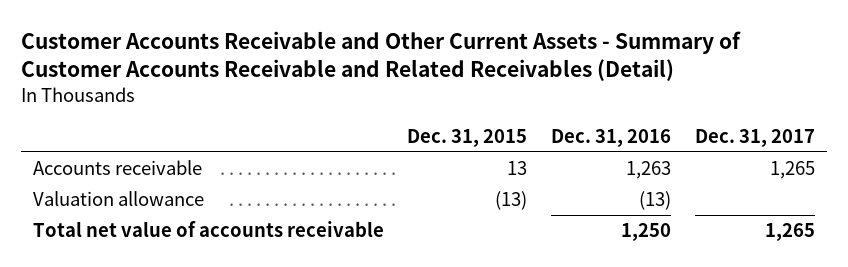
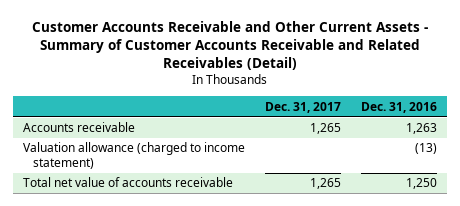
- | Dec. 31, 2015 | Dec. 31, 2016 | Dec. 31, 2017
+ | Dec. 31, 2017 | Dec. 31, 2016
- Valuation allowance | (13) | (13) |
+ Valuation allowance (charged to income statement) | | (13)

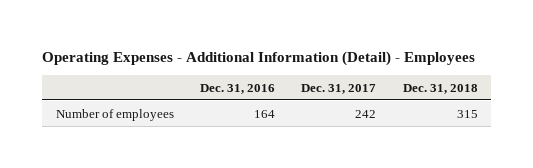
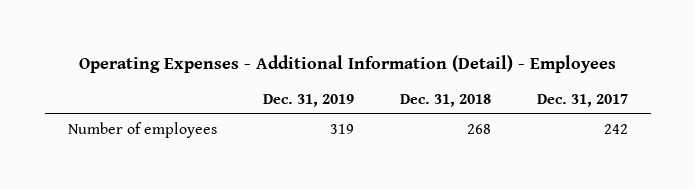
- | Dec. 31, 2016 | Dec. 31, 2017 | Dec. 31, 2018
+ | Dec. 31, 2019 | Dec. 31, 2018 | Dec. 31, 2017
- Number of employees | 164 | 242 | 315
+ Number of employees | 319 | 268 | 242

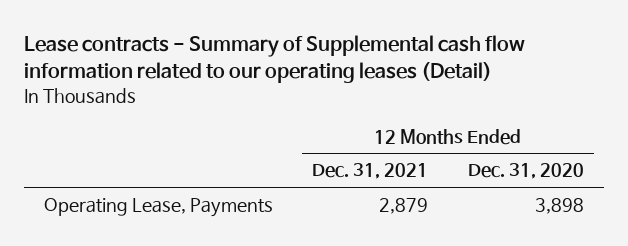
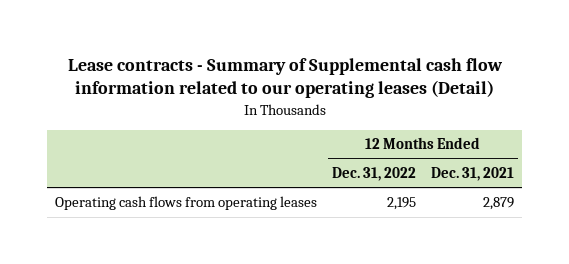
- | 12 Months Ended Dec. 31, 2021 | 12 Months Ended Dec. 31, 2020
+ | 12 Months Ended Dec. 31, 2022 | 12 Months Ended Dec. 31, 2021
- Operating Lease, Payments | 2,879 | 3,898
+ Operating cash flows from operating leases | 2,195 | 2,879

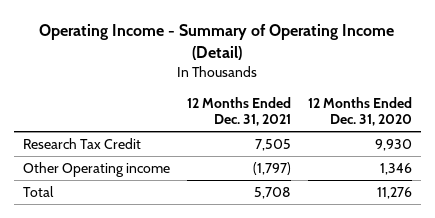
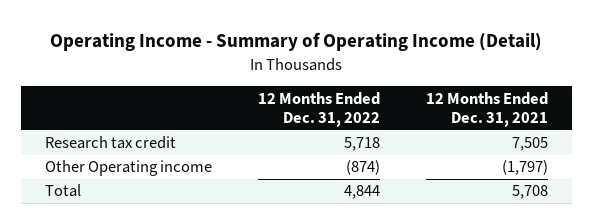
- | 12 Months Ended Dec. 31, 2021 | 12 Months Ended Dec. 31, 2020
+ | 12 Months Ended Dec. 31, 2022 | 12 Months Ended Dec. 31, 2021
- Research Tax Credit | 7,505 | 9,930
+ Research tax credit | 5,718 | 7,505

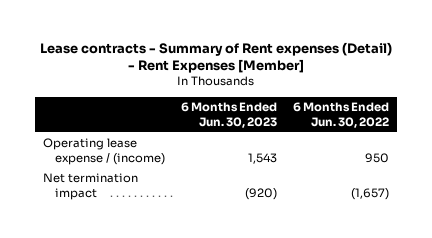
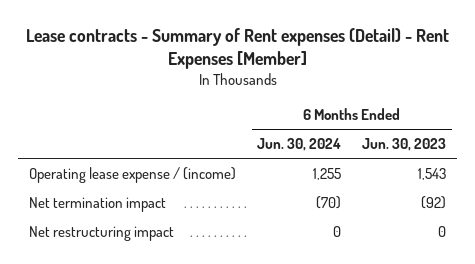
- | 6 Months Ended Jun. 30, 2023 | 6 Months Ended Jun. 30, 2022
+ | 6 Months Ended Jun. 30, 2024 | 6 Months Ended Jun. 30, 2023
- Net termination impact | (920) | (1,657)
+ Net termination impact | (70) | (92)
+ Net restructuring impact | 0 | 0

